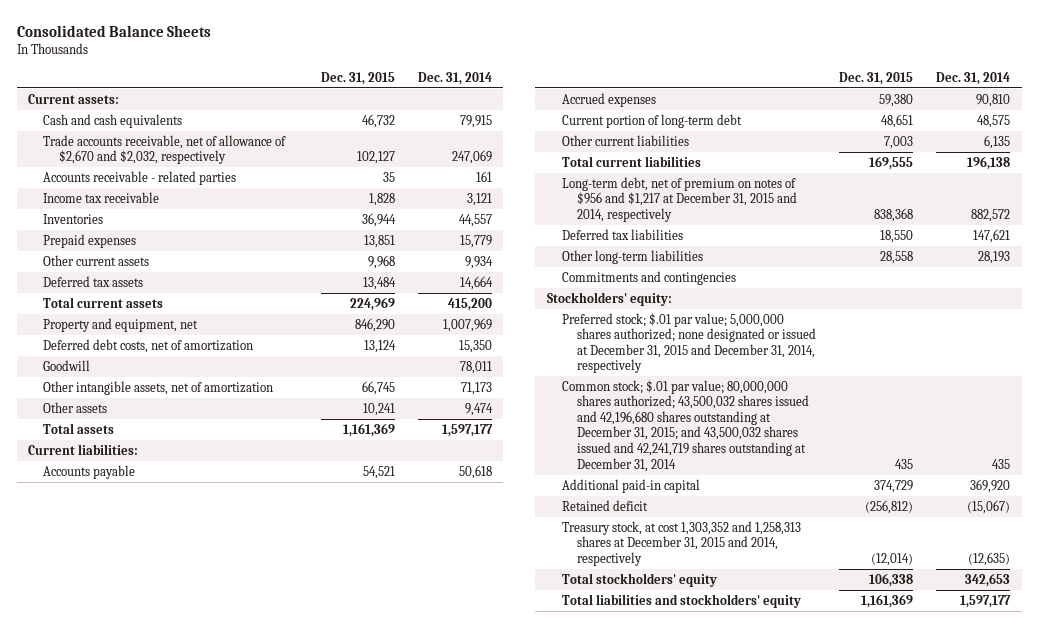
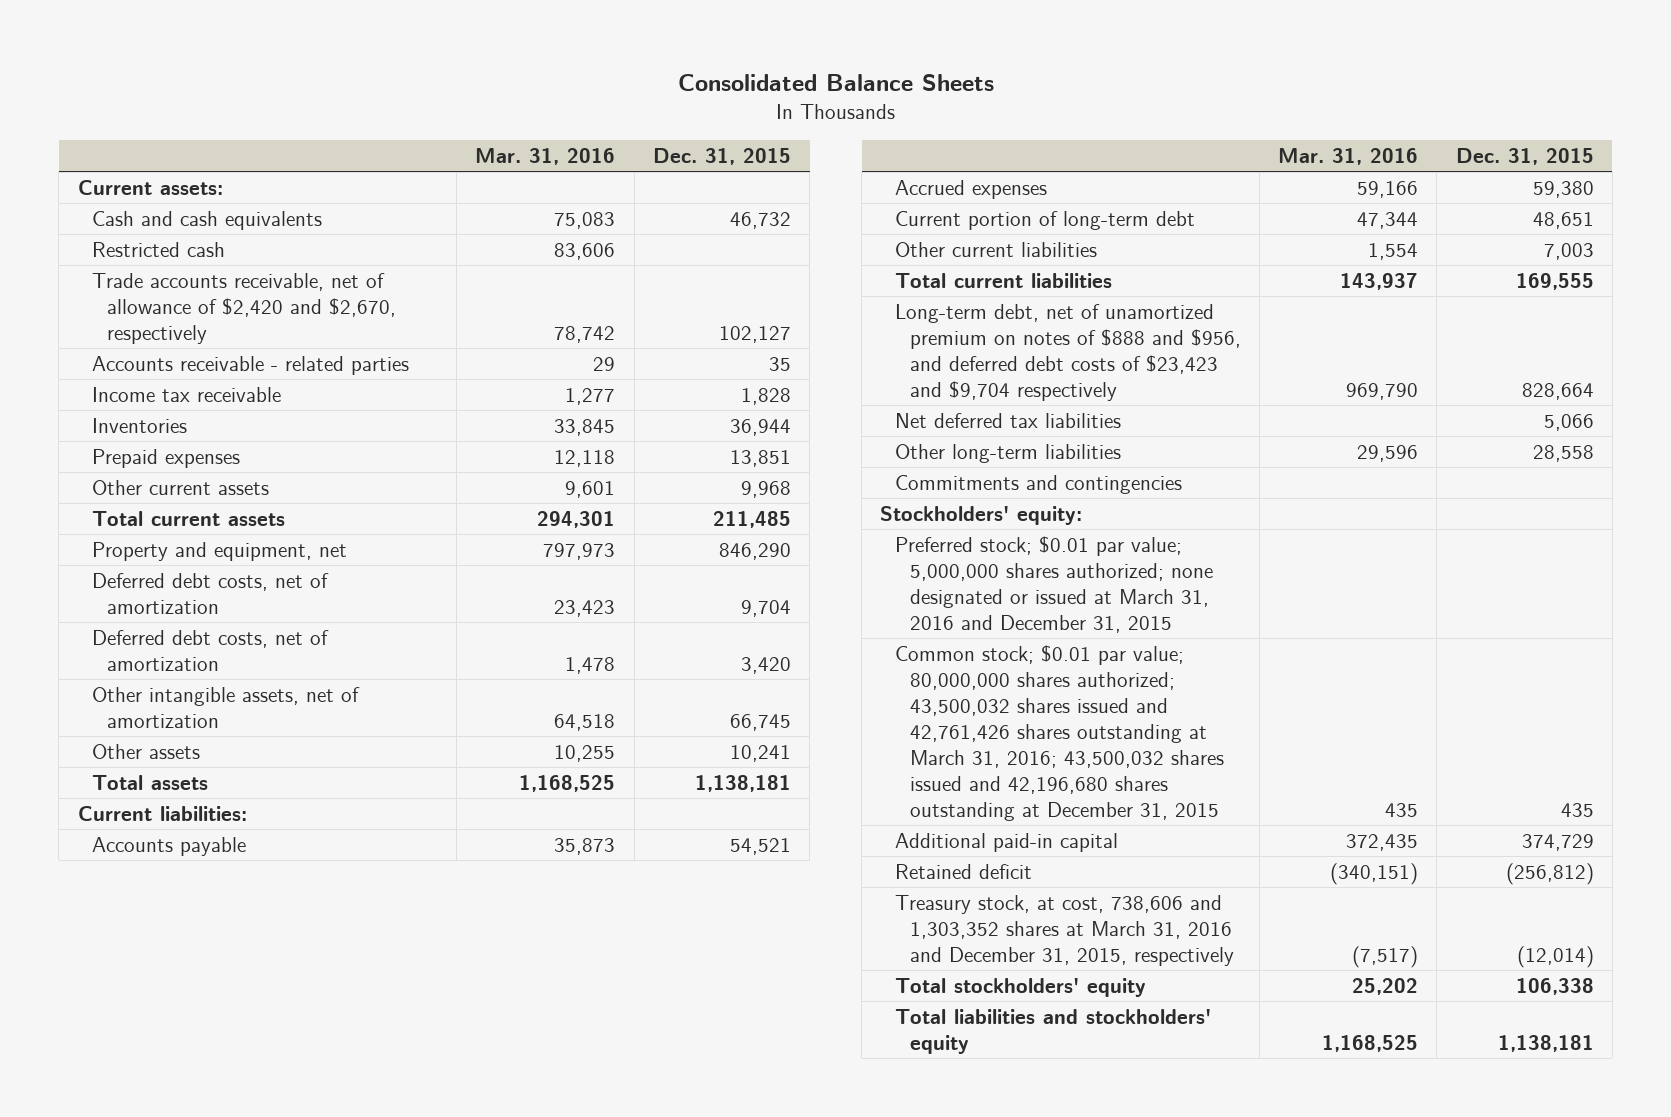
- | Dec. 31, 2015 | Dec. 31, 2014
+ | Mar. 31, 2016 | Dec. 31, 2015
- Trade accounts receivable, net of allowance of $2,670 and $2,032, respectively | 102,127 | 247,069
+ Restricted cash | 83,606 |
+ Trade accounts receivable, net of allowance of $2,420 and $2,670, respectively | 78,742 | 102,127
- Deferred tax assets | 13,484 | 14,664
- Total current assets | 224,969 | 415,200
+ Total current assets | 294,301 | 211,485
- Deferred debt costs, net of amortization | 13,124 | 15,350
- Goodwill | | 78,011
+ Deferred debt costs, net of amortization | 23,423 | 9,704
+ Deferred debt costs, net of amortization | 1,478 | 3,420
- Total assets | 1,161,369 | 1,597,177
+ Total assets | 1,168,525 | 1,138,181
- Long-term debt, net of premium on notes of $956 and $1,217 at December 31, 2015 and 2014, respectively | 838,368 | 882,572
- Deferred tax liabilities | 18,550 | 147,621
+ Long-term debt, net of unamortized premium on notes of $888 and $956, and deferred debt costs of $23,423 and $9,704 respectively | 969,790 | 828,664
+ Net deferred tax liabilities | | 5,066
- Preferred stock; $.01 par value; 5,000,000 shares authorized; none designated or issued at December 31, 2015 and December 31, 2014, respectively
- Common stock; $.01 par value; 80,000,000 shares authorized; 43,500,032 shares issued and 42,196,680 shares outstanding at December 31, 2015; and 43,500,032 shares issued and 42,241,719 shares outstanding at December 31, 2014 | 435 | 435
+ Preferred stock; $0.01 par value; 5,000,000 shares authorized; none designated or issued at March 31, 2016 and December 31, 2015
+ Common stock; $0.01 par value; 80,000,000 shares authorized; 43,500,032 shares issued and 42,761,426 shares outstanding at March 31, 2016; 43,500,032 shares issued and 42,196,680 shares outstanding at December 31, 2015 | 435 | 435
- Treasury stock, at cost 1,303,352 and 1,258,313 shares at December 31, 2015 and 2014, respectively | (12,014) | (12,635)
+ Treasury stock, at cost, 738,606 and 1,303,352 shares at March 31, 2016 and December 31, 2015, respectively | (7,517) | (12,014)
- Total liabilities and stockholders' equity | 1,161,369 | 1,597,177
+ Total liabilities and stockholders' equity | 1,168,525 | 1,138,181

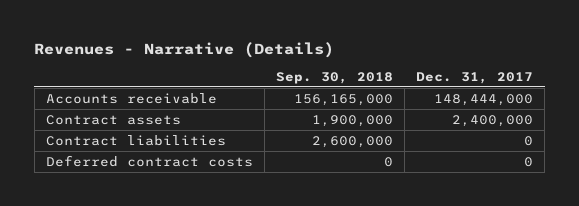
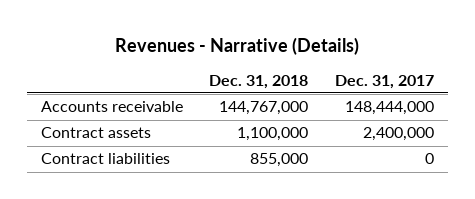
- | Sep. 30, 2018 | Dec. 31, 2017
+ | Dec. 31, 2018 | Dec. 31, 2017
- Deferred contract costs | 0 | 0

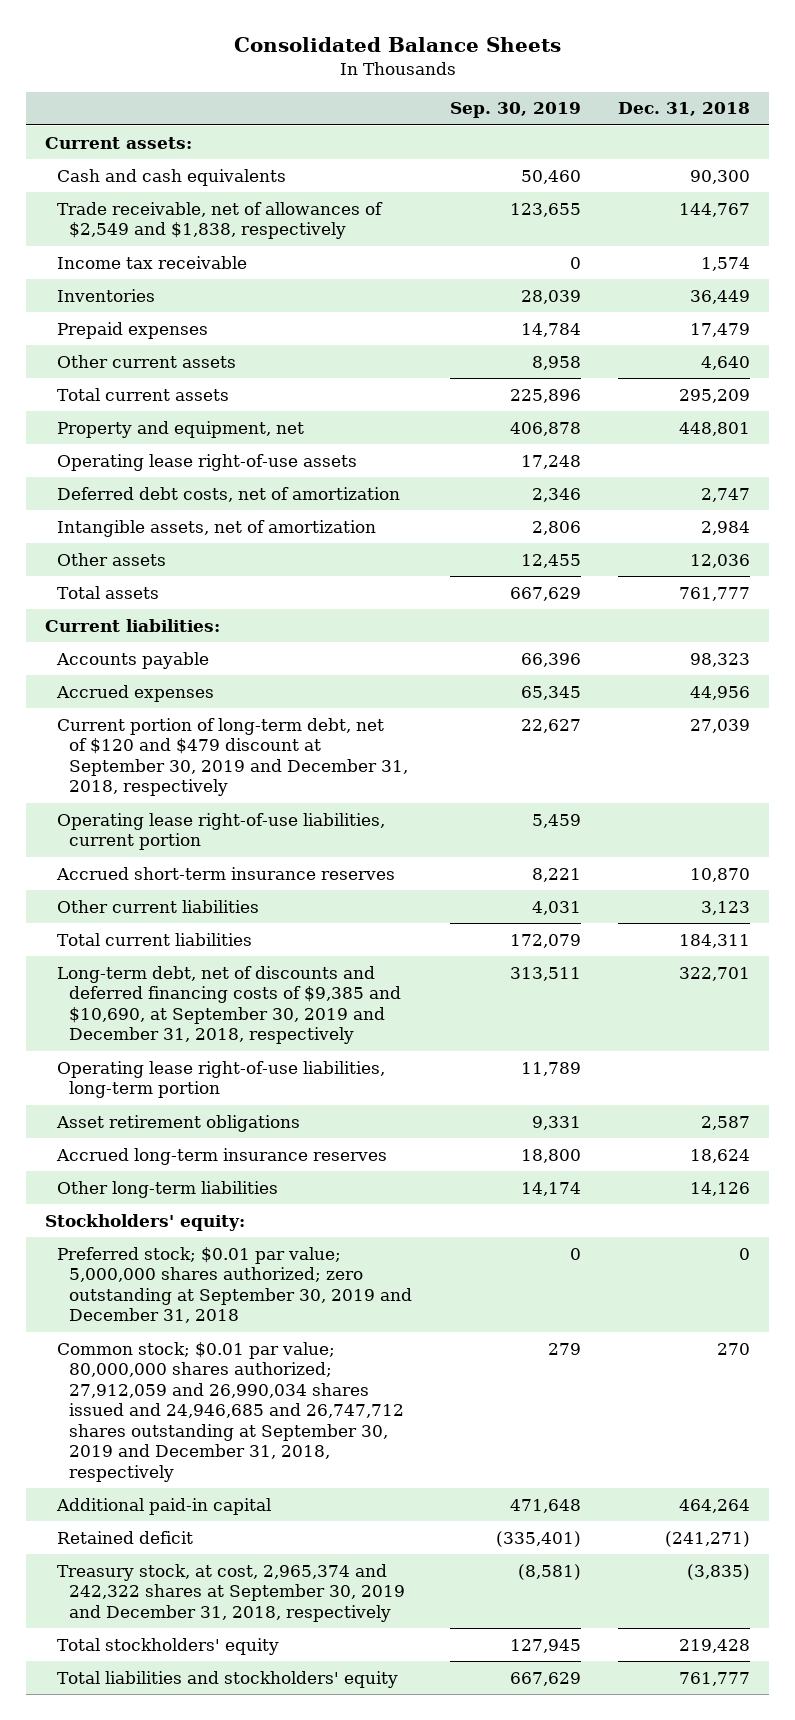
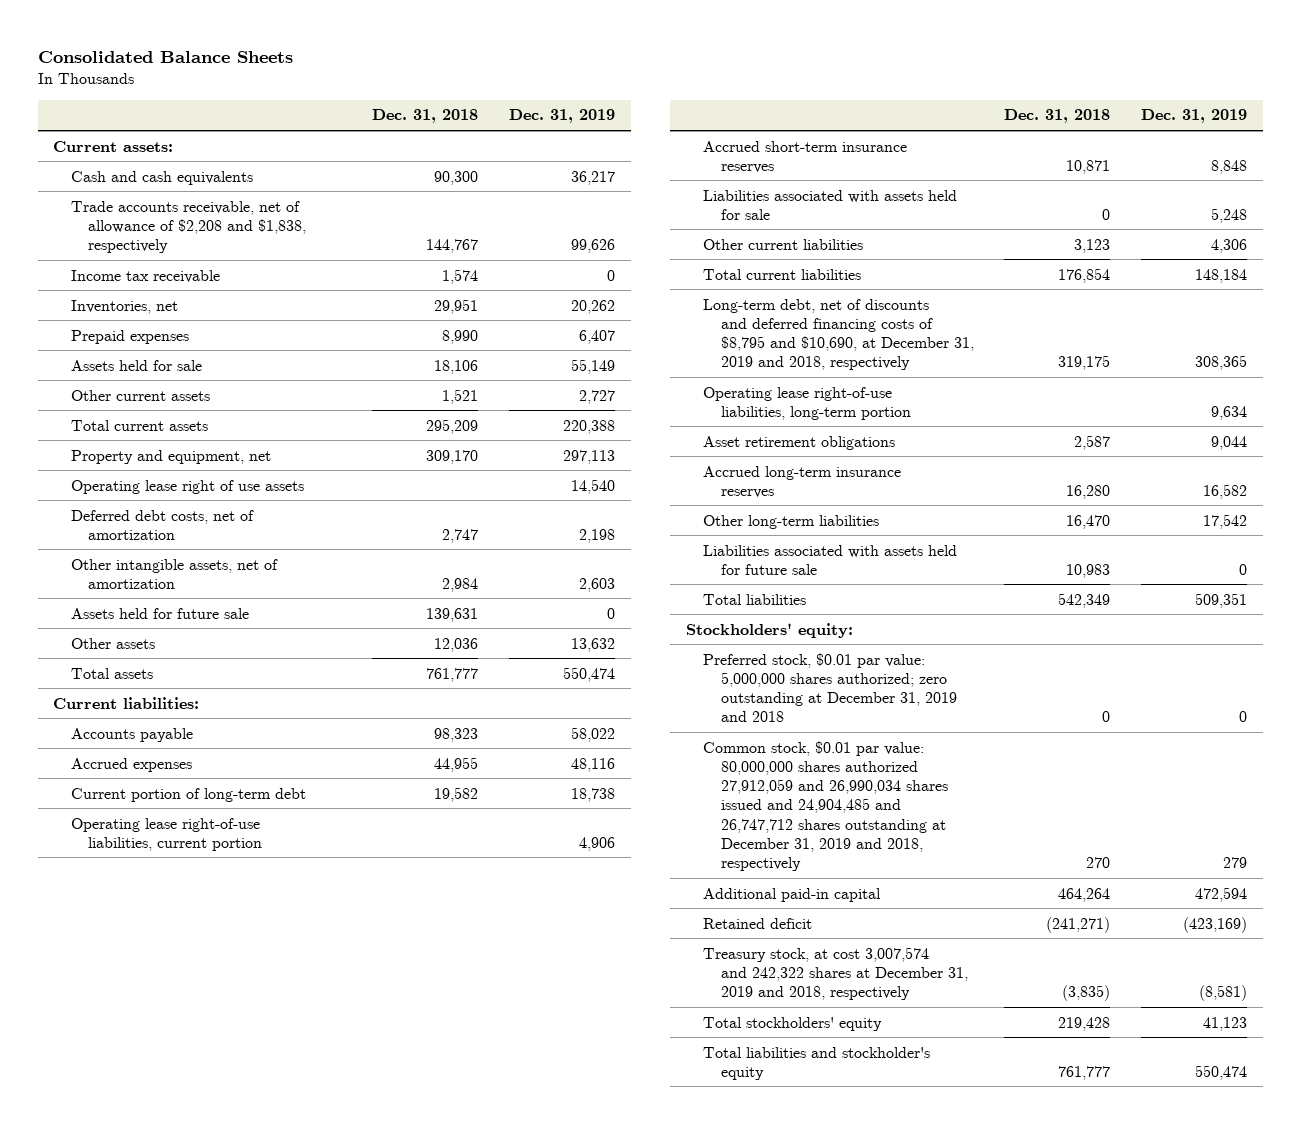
- | Sep. 30, 2019 | Dec. 31, 2018
+ | Dec. 31, 2018 | Dec. 31, 2019
- Trade receivable, net of allowances of $2,549 and $1,838, respectively | 123,655 | 144,767
+ Trade accounts receivable, net of allowance of $2,208 and $1,838, respectively | 144,767 | 99,626
- Inventories | 28,039 | 36,449
- Prepaid expenses | 14,784 | 17,479
- Other current assets | 8,958 | 4,640
+ Inventories, net | 29,951 | 20,262
+ Prepaid expenses | 8,990 | 6,407
+ Assets held for sale | 18,106 | 55,149
+ Other current assets | 1,521 | 2,727
- Property and equipment, net | 406,878 | 448,801
- Operating lease right-of-use assets | 17,248 |
+ Property and equipment, net | 309,170 | 297,113
+ Operating lease right of use assets | | 14,540
- Intangible assets, net of amortization | 2,806 | 2,984
+ Other intangible assets, net of amortization | 2,984 | 2,603
+ Assets held for future sale | 139,631 | 0
- Accrued expenses | 65,345 | 44,956
- Current portion of long-term debt, net of $120 and $479 discount at September 30, 2019 and December 31, 2018, respectively | 22,627 | 27,039
+ Accrued expenses | 44,955 | 48,116
+ Current portion of long-term debt | 19,582 | 18,738
- Accrued short-term insurance reserves | 8,221 | 10,870
+ Accrued short-term insurance reserves | 10,871 | 8,848
+ Liabilities associated with assets held for sale | 0 | 5,248
- Total current liabilities | 172,079 | 184,311
- Long-term debt, net of discounts and deferred financing costs of $9,385 and $10,690, at September 30, 2019 and December 31, 2018, respectively | 313,511 | 322,701
+ Total current liabilities | 176,854 | 148,184
+ Long-term debt, net of discounts and deferred financing costs of $8,795 and $10,690, at December 31, 2019 and 2018, respectively | 319,175 | 308,365
- Accrued long-term insurance reserves | 18,800 | 18,624
- Other long-term liabilities | 14,174 | 14,126
+ Accrued long-term insurance reserves | 16,280 | 16,582
+ Other long-term liabilities | 16,470 | 17,542
+ Liabilities associated with assets held for future sale | 10,983 | 0
+ Total liabilities | 542,349 | 509,351
- Preferred stock; $0.01 par value; 5,000,000 shares authorized; zero outstanding at September 30, 2019 and December 31, 2018 | 0 | 0
- Common stock; $0.01 par value; 80,000,000 shares authorized; 27,912,059 and 26,990,034 shares issued and 24,946,685 and 26,747,712 shares outstanding at September 30, 2019 and December 31, 2018, respectively | 279 | 270
+ Preferred stock, $0.01 par value: 5,000,000 shares authorized; zero outstanding at December 31, 2019 and 2018 | 0 | 0
+ Common stock, $0.01 par value: 80,000,000 shares authorized 27,912,059 and 26,990,034 shares issued and 24,904,485 and 26,747,712 shares outstanding at December 31, 2019 and 2018, respectively | 270 | 279
- Treasury stock, at cost, 2,965,374 and 242,322 shares at September 30, 2019 and December 31, 2018, respectively | (8,581) | (3,835)
+ Treasury stock, at cost 3,007,574 and 242,322 shares at December 31, 2019 and 2018, respectively | (3,835) | (8,581)
- Total liabilities and stockholders' equity | 667,629 | 761,777
+ Total liabilities and stockholder's equity | 761,777 | 550,474

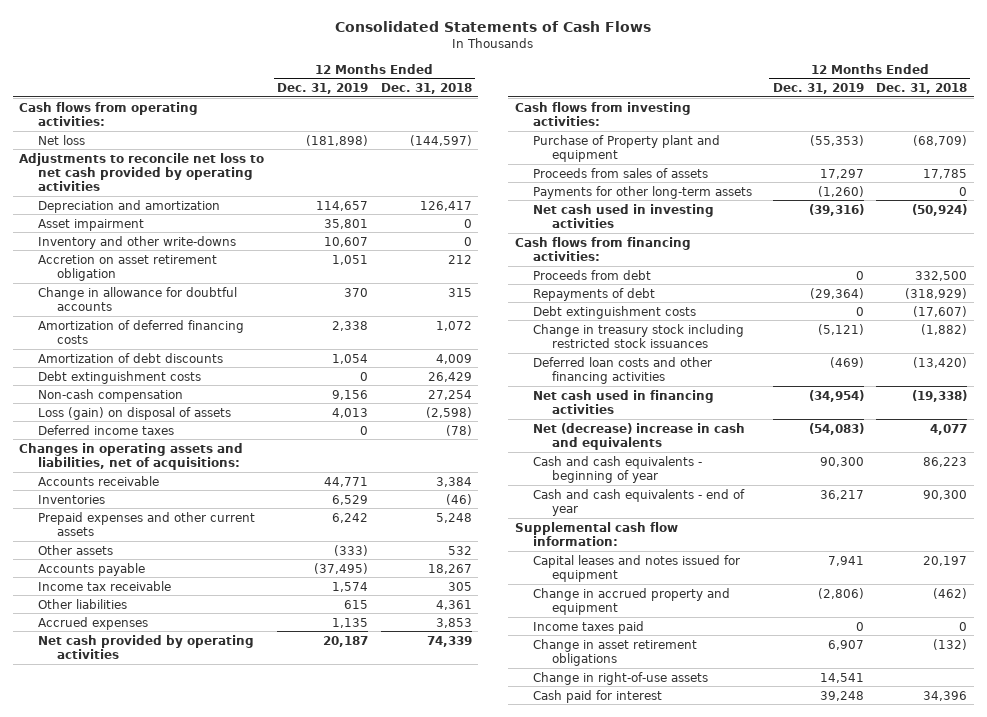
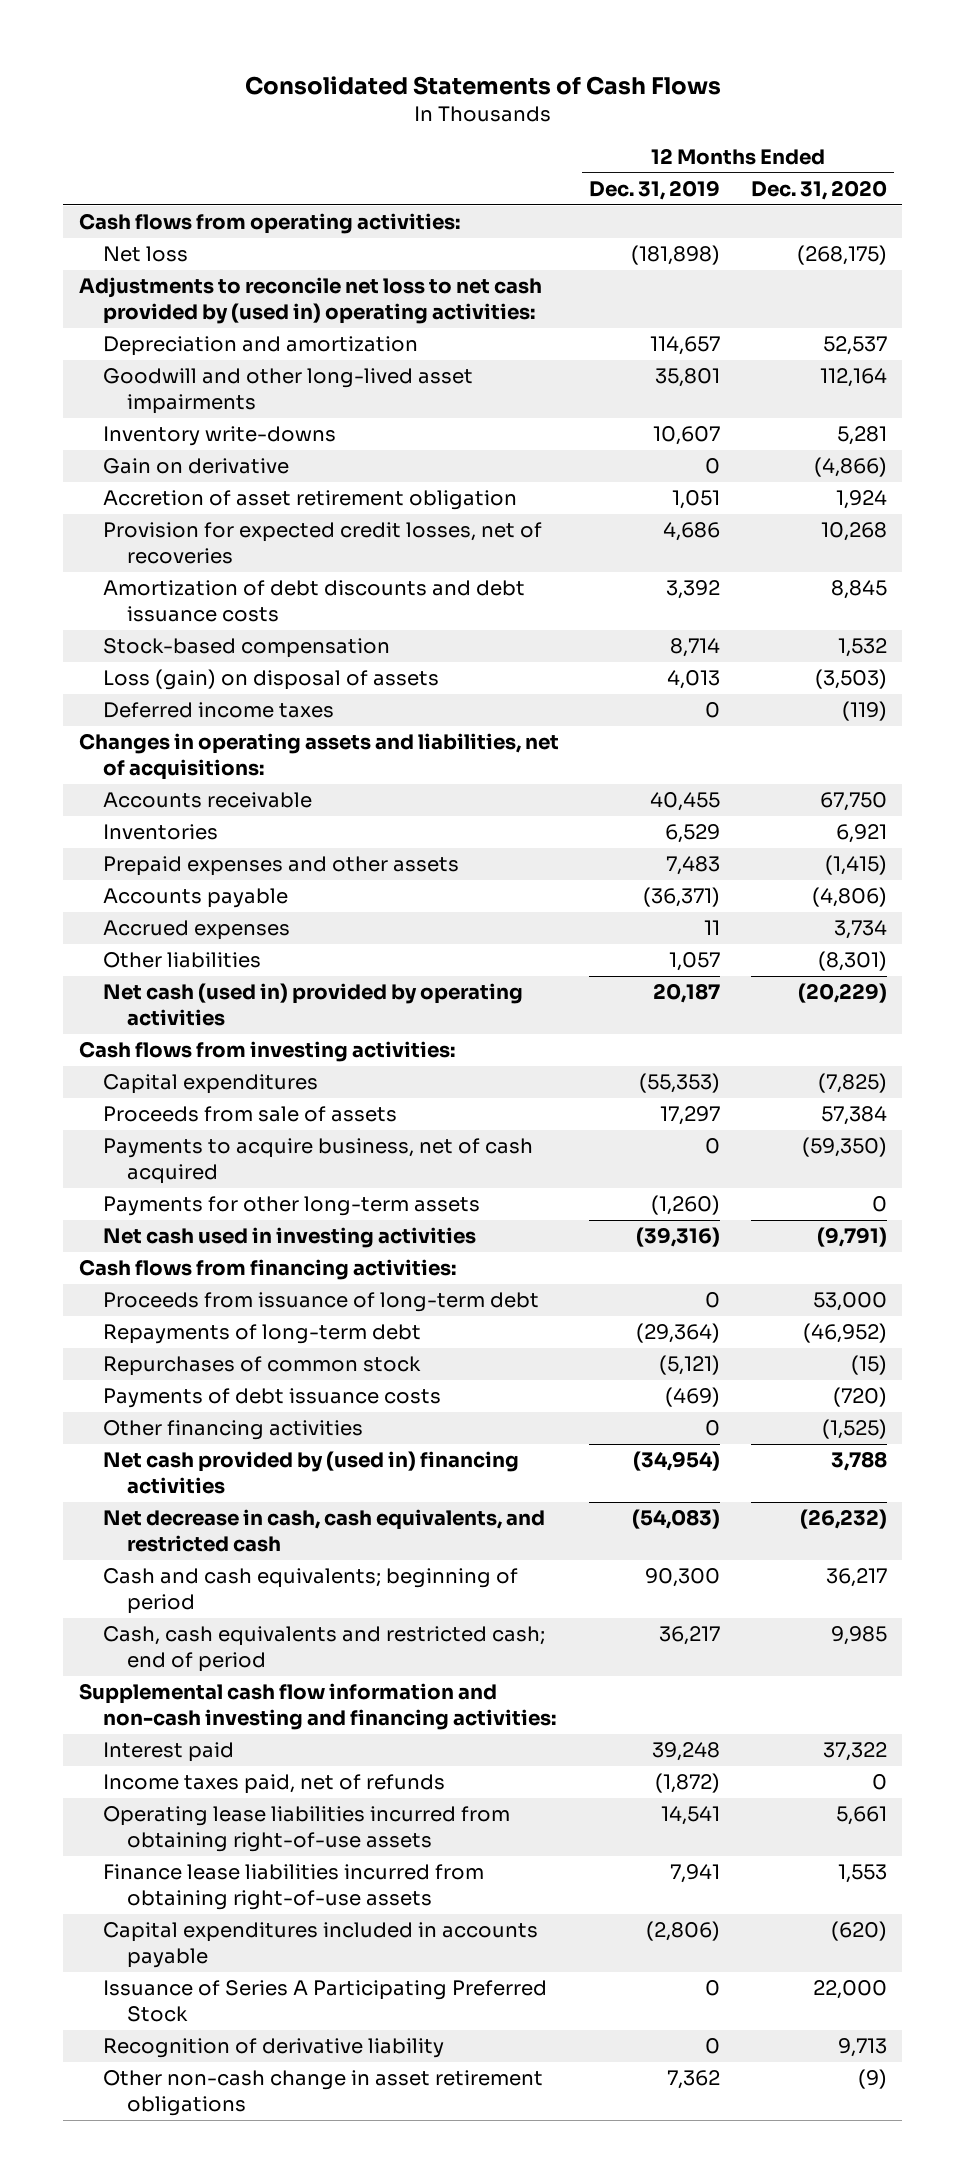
- | 12 Months Ended Dec. 31, 2019 | 12 Months Ended Dec. 31, 2018
+ | 12 Months Ended Dec. 31, 2019 | 12 Months Ended Dec. 31, 2020
- Adjustments to reconcile net loss to net cash provided by operating activities
+ Adjustments to reconcile net loss to net cash provided by (used in) operating activities:
- Asset impairment | 35,801 | 0
- Inventory and other write-downs | 10,607 | 0
- Accretion on asset retirement obligation | 1,051 | 212
- Change in allowance for doubtful accounts | 370 | 315
- Amortization of deferred financing costs | 2,338 | 1,072
- Amortization of debt discounts | 1,054 | 4,009
- Debt extinguishment costs | 0 | 26,429
- Non-cash compensation | 9,156 | 27,254
+ Goodwill and other long-lived asset impairments | 35,801 | 112,164
+ Inventory write-downs | 10,607 | 5,281
+ Gain on derivative | 0 | (4,866)
+ Accretion of asset retirement obligation | 1,051 | 1,924
+ Provision for expected credit losses, net of recoveries | 4,686 | 10,268
+ Amortization of debt discounts and debt issuance costs | 3,392 | 8,845
+ Stock-based compensation | 8,714 | 1,532
- Accounts receivable | 44,771 | 3,384
+ Accounts receivable | 40,455 | 67,750
- Prepaid expenses and other current assets | 6,242 | 5,248
- Other assets | (333) | 532
- Accounts payable | (37,495) | 18,267
- Income tax receivable | 1,574 | 305
- Other liabilities | 615 | 4,361
- Accrued expenses | 1,135 | 3,853
- Net cash provided by operating activities | 20,187 | 74,339
+ Prepaid expenses and other assets | 7,483 | (1,415)
+ Accounts payable | (36,371) | (4,806)
+ Accrued expenses | 11 | 3,734
+ Other liabilities | 1,057 | (8,301)
+ Net cash (used in) provided by operating activities | 20,187 | (20,229)
- Purchase of Property plant and equipment | (55,353) | (68,709)
- Proceeds from sales of assets | 17,297 | 17,785
+ Capital expenditures | (55,353) | (7,825)
+ Proceeds from sale of assets | 17,297 | 57,384
+ Payments to acquire business, net of cash acquired | 0 | (59,350)
- Proceeds from debt | 0 | 332,500
- Repayments of debt | (29,364) | (318,929)
- Debt extinguishment costs | 0 | (17,607)
- Change in treasury stock including restricted stock issuances | (5,121) | (1,882)
- Deferred loan costs and other financing activities | (469) | (13,420)
- Net cash used in financing activities | (34,954) | (19,338)
- Net (decrease) increase in cash and equivalents | (54,083) | 4,077
- Cash and cash equivalents - beginning of year | 90,300 | 86,223
- Cash and cash equivalents - end of year | 36,217 | 90,300
- Supplemental cash flow information:
- Capital leases and notes issued for equipment | 7,941 | 20,197
- Change in accrued property and equipment | (2,806) | (462)
- Income taxes paid | 0 | 0
- Change in asset retirement obligations | 6,907 | (132)
- Change in right-of-use assets | 14,541 |
- Cash paid for interest | 39,248 | 34,396
+ Proceeds from issuance of long-term debt | 0 | 53,000
+ Repayments of long-term debt | (29,364) | (46,952)
+ Repurchases of common stock | (5,121) | (15)
+ Payments of debt issuance costs | (469) | (720)
+ Other financing activities | 0 | (1,525)
+ Net cash provided by (used in) financing activities | (34,954) | 3,788
+ Net decrease in cash, cash equivalents, and restricted cash | (54,083) | (26,232)
+ Cash and cash equivalents; beginning of period | 90,300 | 36,217
+ Cash, cash equivalents and restricted cash; end of period | 36,217 | 9,985
+ Supplemental cash flow information and non-cash investing and financing activities:
+ Interest paid | 39,248 | 37,322
+ Income taxes paid, net of refunds | (1,872) | 0
+ Operating lease liabilities incurred from obtaining right-of-use assets | 14,541 | 5,661
+ Finance lease liabilities incurred from obtaining right-of-use assets | 7,941 | 1,553
+ Capital expenditures included in accounts payable | (2,806) | (620)
+ Issuance of Series A Participating Preferred Stock | 0 | 22,000
+ Recognition of derivative liability | 0 | 9,713
+ Other non-cash change in asset retirement obligations | 7,362 | (9)

